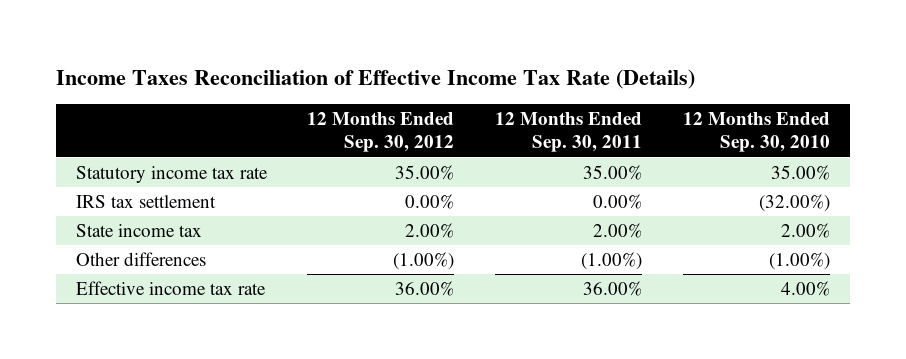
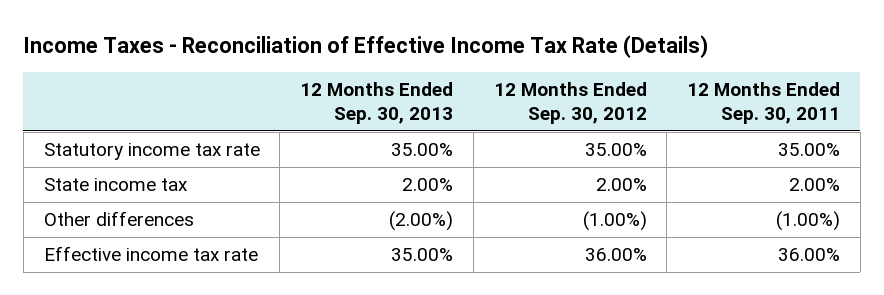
- Income Taxes Reconciliation of Effective Income Tax Rate (Details)
+ Income Taxes - Reconciliation of Effective Income Tax Rate (Details)
- | 12 Months Ended Sep. 30, 2012 | 12 Months Ended Sep. 30, 2011 | 12 Months Ended Sep. 30, 2010
+ | 12 Months Ended Sep. 30, 2013 | 12 Months Ended Sep. 30, 2012 | 12 Months Ended Sep. 30, 2011
- IRS tax settlement | 0.00% | 0.00% | (32.00%)

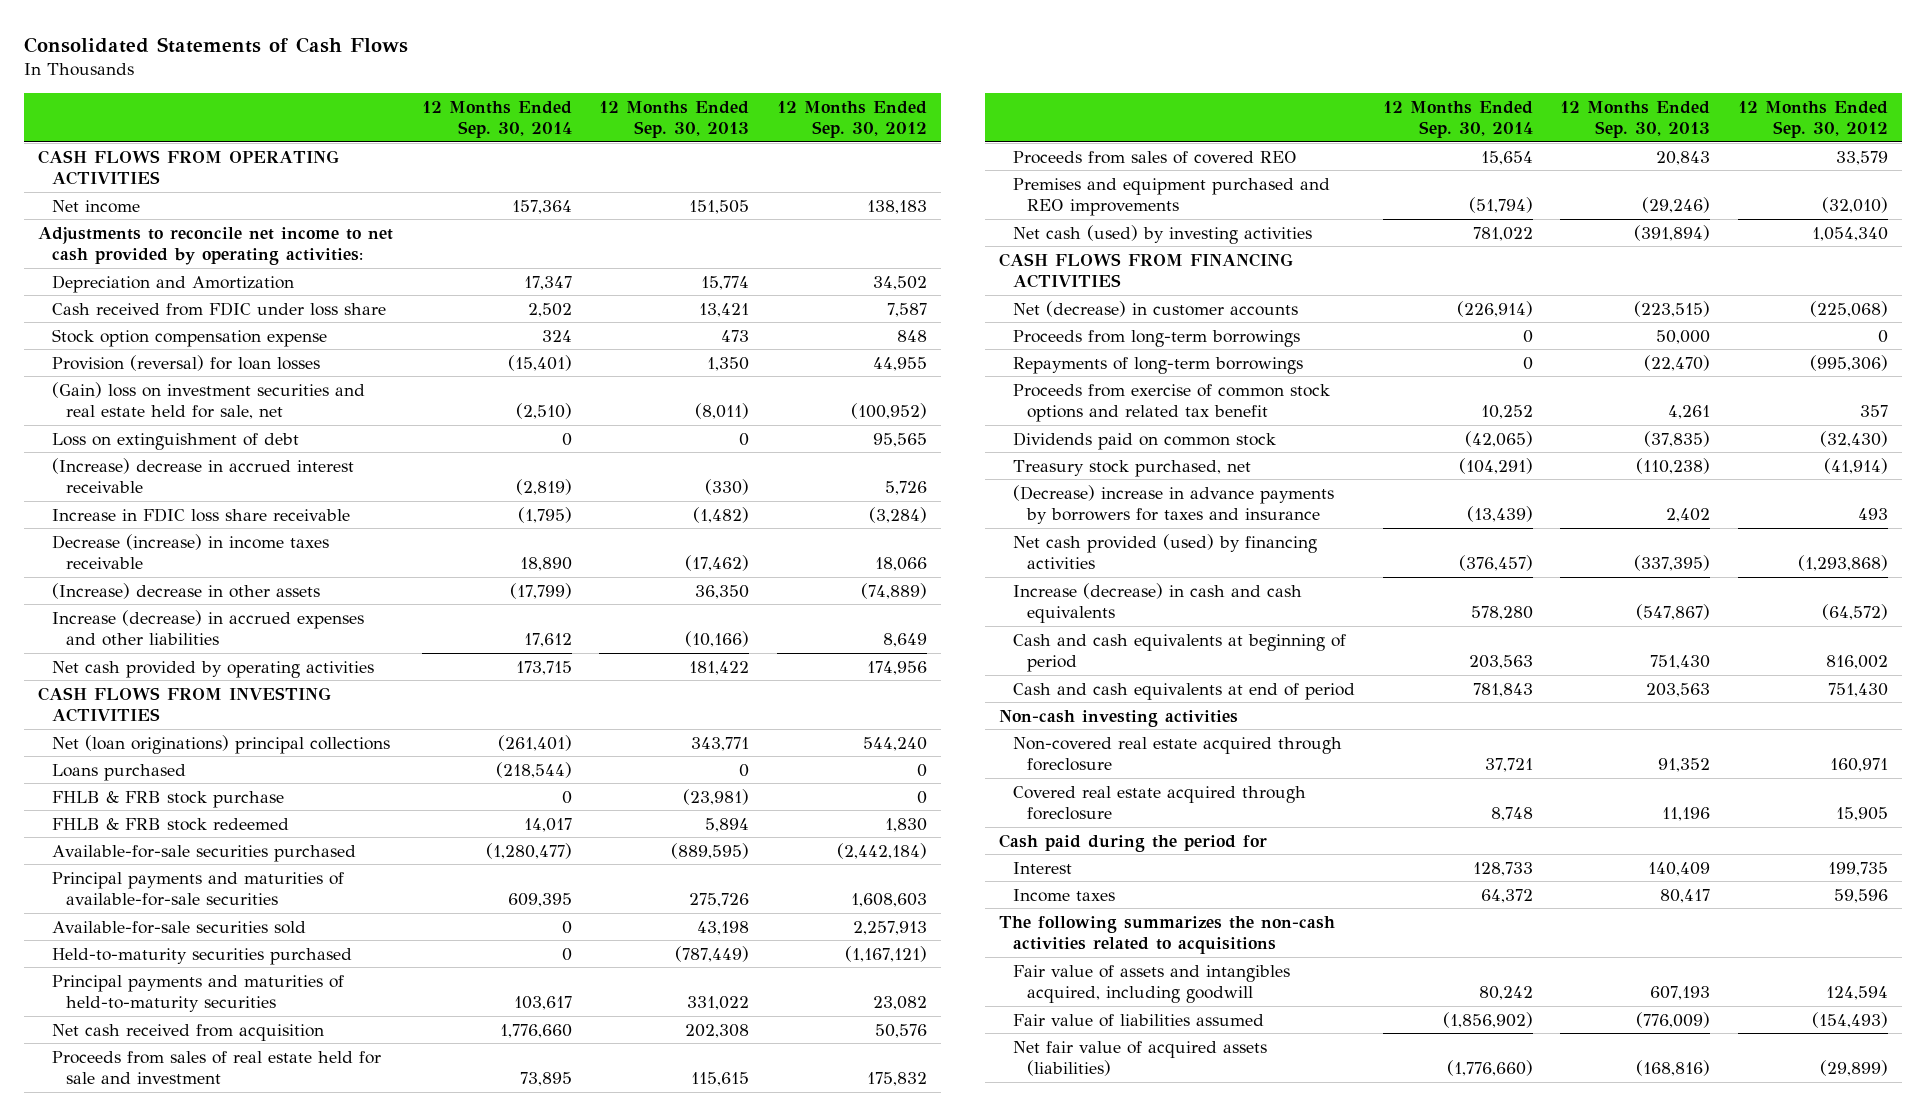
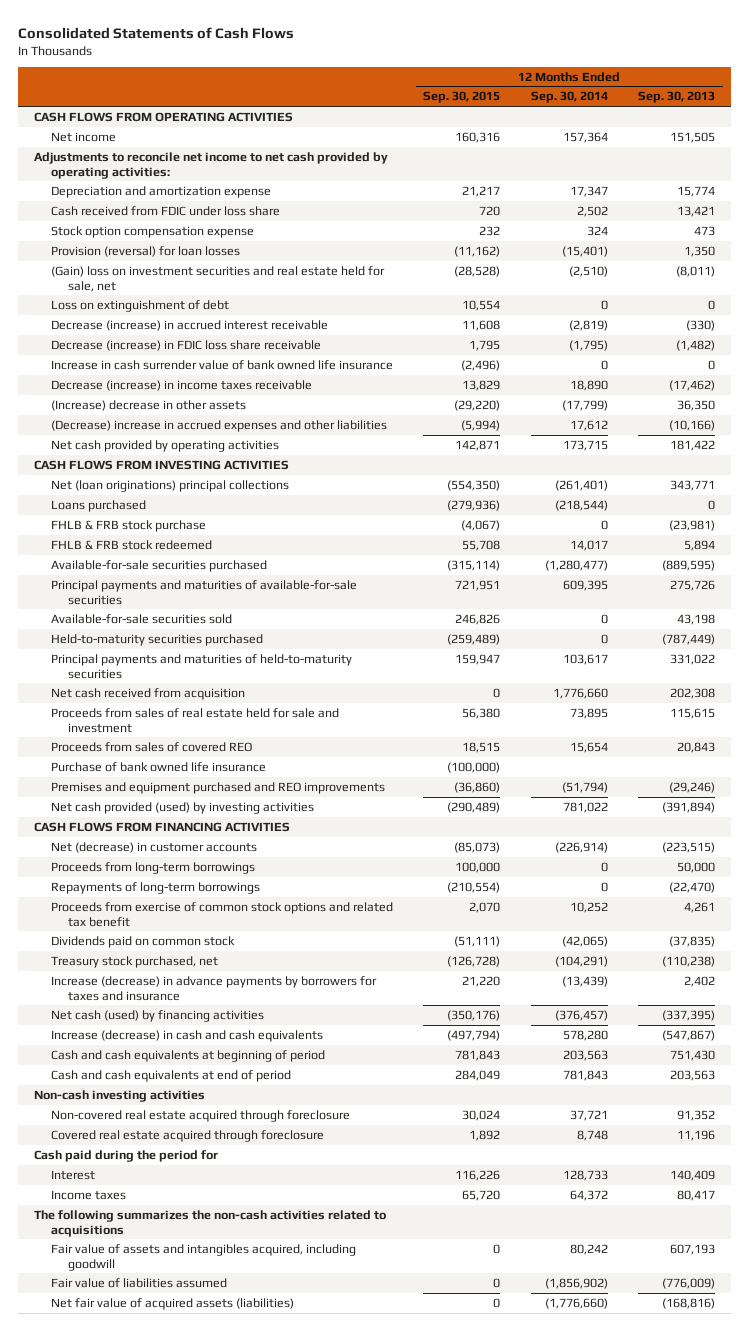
- | 12 Months Ended Sep. 30, 2014 | 12 Months Ended Sep. 30, 2013 | 12 Months Ended Sep. 30, 2012
+ | 12 Months Ended Sep. 30, 2015 | 12 Months Ended Sep. 30, 2014 | 12 Months Ended Sep. 30, 2013
- Depreciation and Amortization | 17,347 | 15,774 | 34,502
+ Depreciation and amortization expense | 21,217 | 17,347 | 15,774
- (Increase) decrease in accrued interest receivable | (2,819) | (330) | 5,726
- Increase in FDIC loss share receivable | (1,795) | (1,482) | (3,284)
+ Decrease (increase) in accrued interest receivable | 11,608 | (2,819) | (330)
+ Decrease (increase) in FDIC loss share receivable | 1,795 | (1,795) | (1,482)
+ Increase in cash surrender value of bank owned life insurance | (2,496) | 0 | 0
- Increase (decrease) in accrued expenses and other liabilities | 17,612 | (10,166) | 8,649
+ (Decrease) increase in accrued expenses and other liabilities | (5,994) | 17,612 | (10,166)
+ Purchase of bank owned life insurance | (100,000) | |
- Net cash (used) by investing activities | 781,022 | (391,894) | 1,054,340
+ Net cash provided (used) by investing activities | (290,489) | 781,022 | (391,894)
- (Decrease) increase in advance payments by borrowers for taxes and insurance | (13,439) | 2,402 | 493
- Net cash provided (used) by financing activities | (376,457) | (337,395) | (1,293,868)
+ Increase (decrease) in advance payments by borrowers for taxes and insurance | 21,220 | (13,439) | 2,402
+ Net cash (used) by financing activities | (350,176) | (376,457) | (337,395)

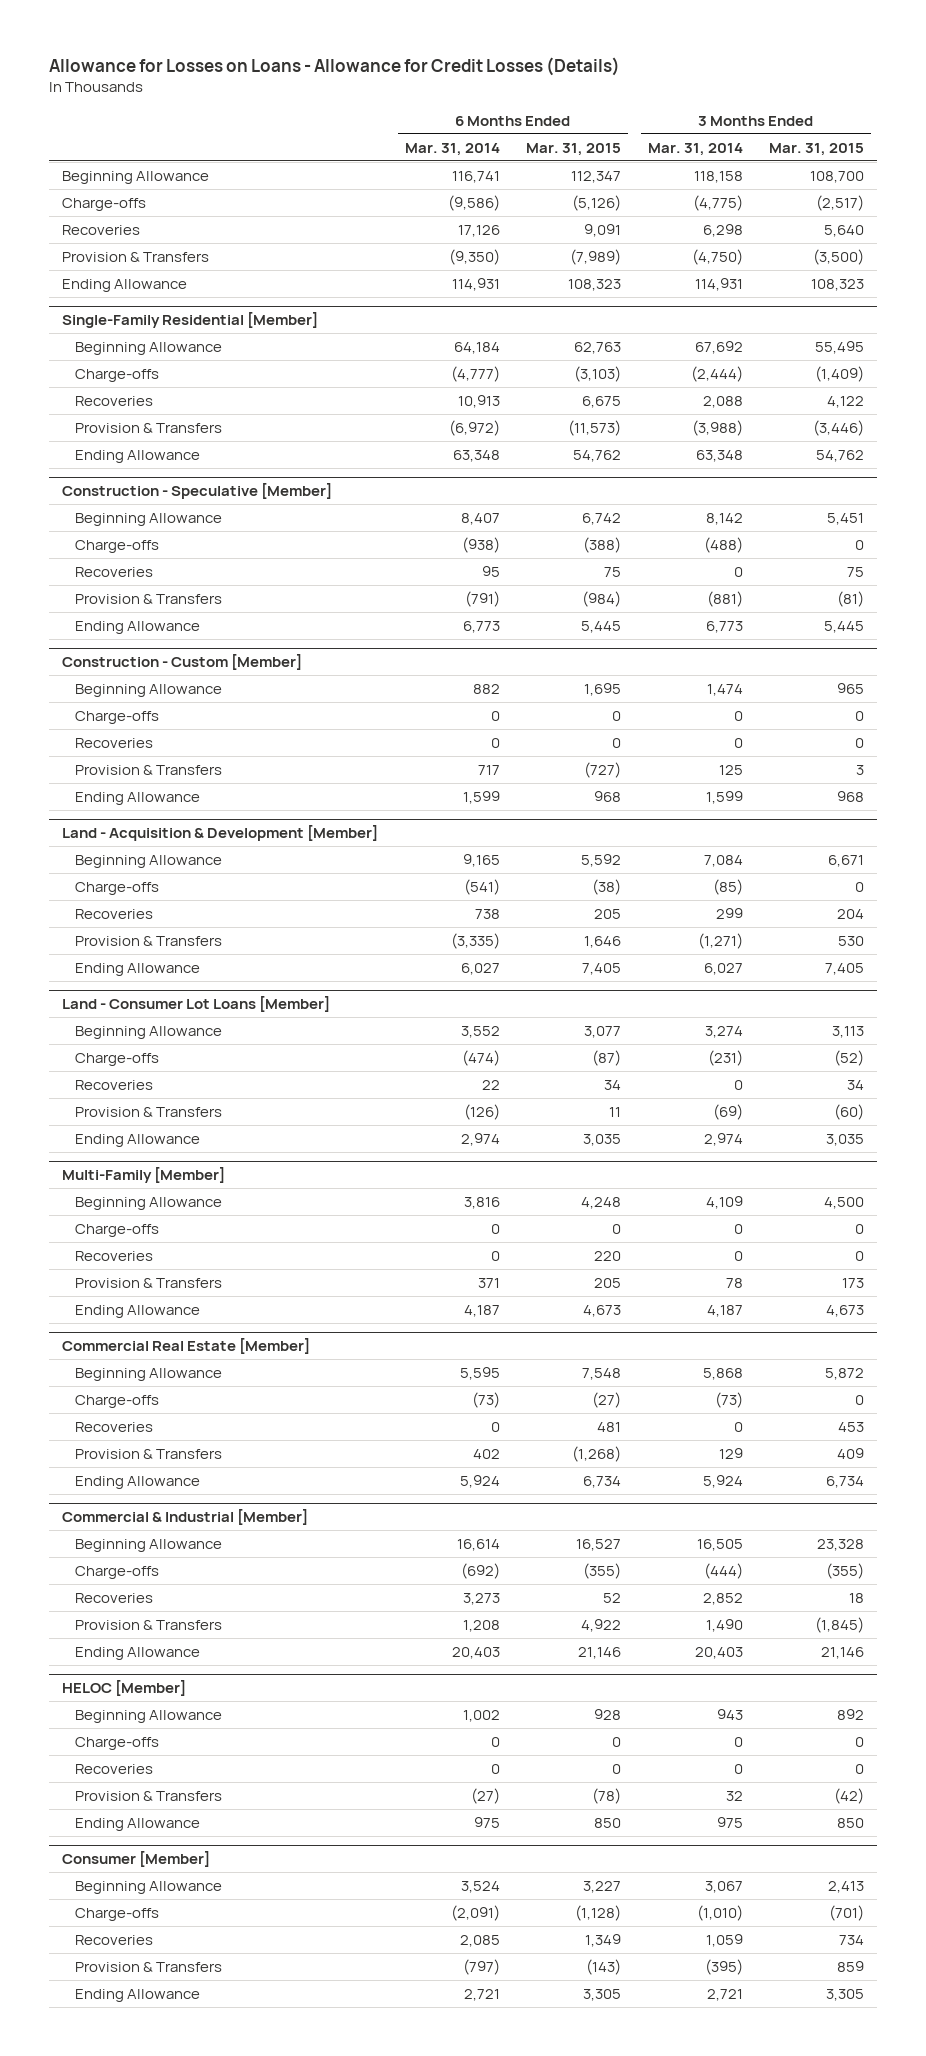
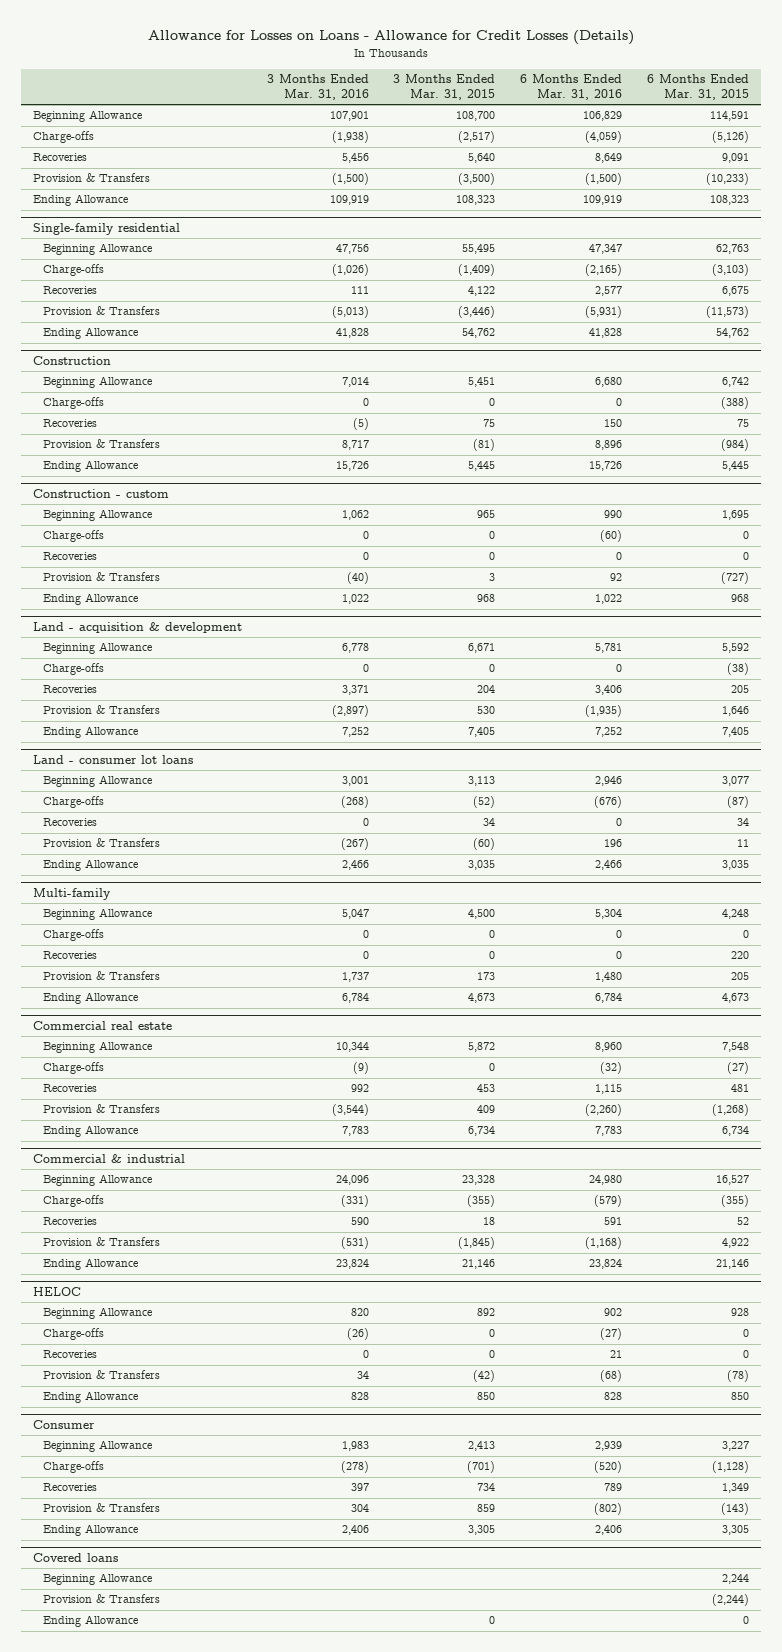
- | 6 Months Ended Mar. 31, 2014 | 6 Months Ended Mar. 31, 2015 | 3 Months Ended Mar. 31, 2014 | 3 Months Ended Mar. 31, 2015
+ | 3 Months Ended Mar. 31, 2016 | 3 Months Ended Mar. 31, 2015 | 6 Months Ended Mar. 31, 2016 | 6 Months Ended Mar. 31, 2015
- Beginning Allowance | 116,741 | 112,347 | 118,158 | 108,700
+ Beginning Allowance | 107,901 | 108,700 | 106,829 | 114,591
- Provision & Transfers | (9,350) | (7,989) | (4,750) | (3,500)
+ Provision & Transfers | (1,500) | (3,500) | (1,500) | (10,233)
- Single-Family Residential [Member]
+ Single-family residential
- Construction - Speculative [Member]
+ Construction
- Construction - Custom [Member]
+ Construction - custom
- Land - Acquisition & Development [Member]
+ Land - acquisition & development
- Land - Consumer Lot Loans [Member]
+ Land - consumer lot loans
- Multi-Family [Member]
+ Multi-family
- Commercial Real Estate [Member]
+ Commercial real estate
- Commercial & Industrial [Member]
+ Commercial & industrial
- HELOC [Member]
+ HELOC
- Consumer [Member]
+ Consumer
+ Covered loans
+ Beginning Allowance | | | | 2,244
+ Provision & Transfers | | | | (2,244)
+ Ending Allowance | | 0 | | 0

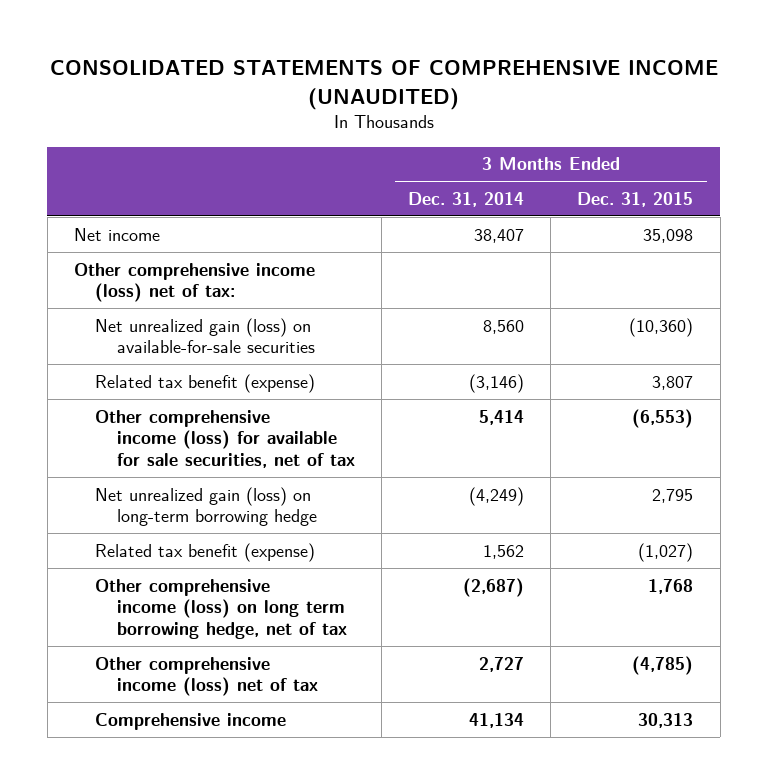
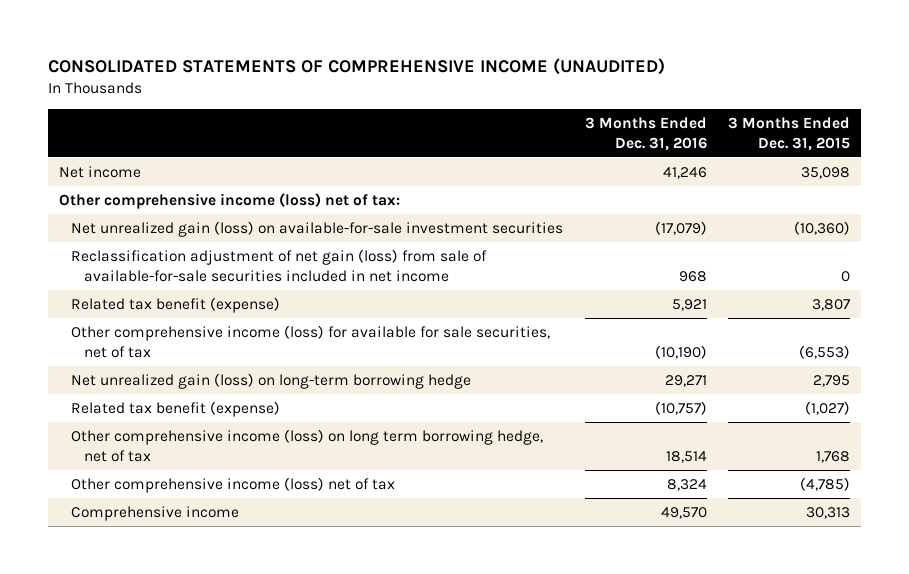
- | 3 Months Ended Dec. 31, 2014 | 3 Months Ended Dec. 31, 2015
+ | 3 Months Ended Dec. 31, 2016 | 3 Months Ended Dec. 31, 2015
- Net unrealized gain (loss) on available-for-sale securities | 8,560 | (10,360)
+ Net unrealized gain (loss) on available-for-sale investment securities | (17,079) | (10,360)
+ Reclassification adjustment of net gain (loss) from sale of available-for-sale securities included in net income | 968 | 0

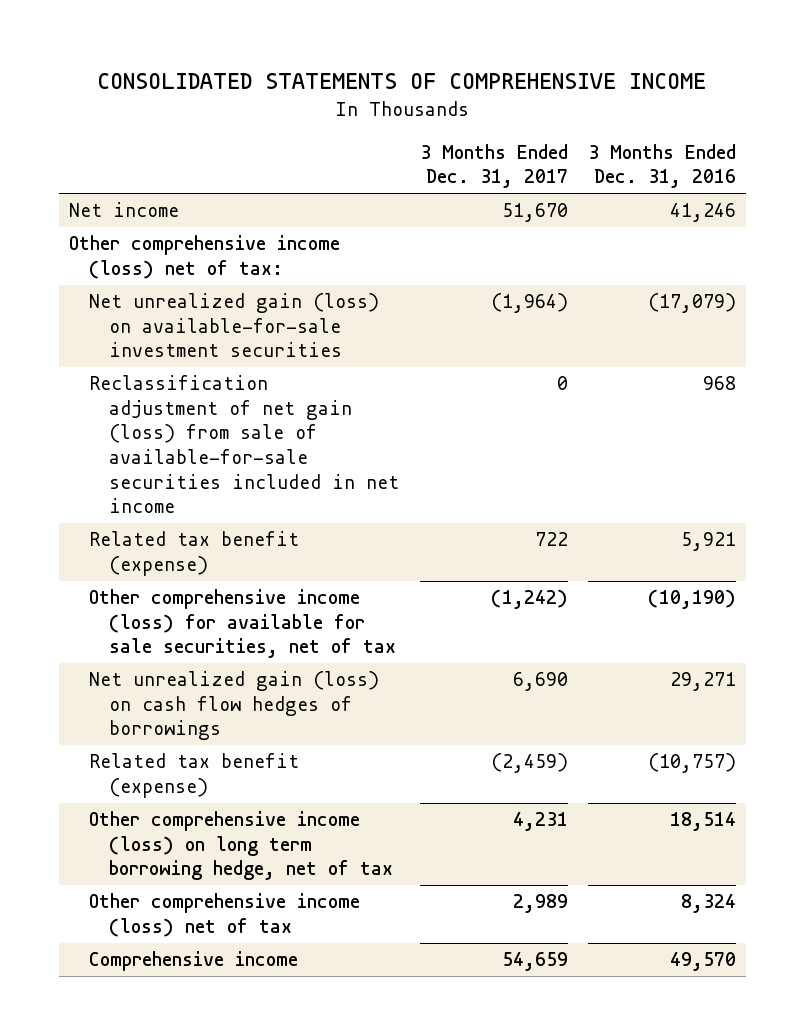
- CONSOLIDATED STATEMENTS OF COMPREHENSIVE INCOME (UNAUDITED)
+ CONSOLIDATED STATEMENTS OF COMPREHENSIVE INCOME
- | 3 Months Ended Dec. 31, 2016 | 3 Months Ended Dec. 31, 2015
+ | 3 Months Ended Dec. 31, 2017 | 3 Months Ended Dec. 31, 2016
- Net unrealized gain (loss) on long-term borrowing hedge | 29,271 | 2,795
+ Net unrealized gain (loss) on cash flow hedges of borrowings | 6,690 | 29,271

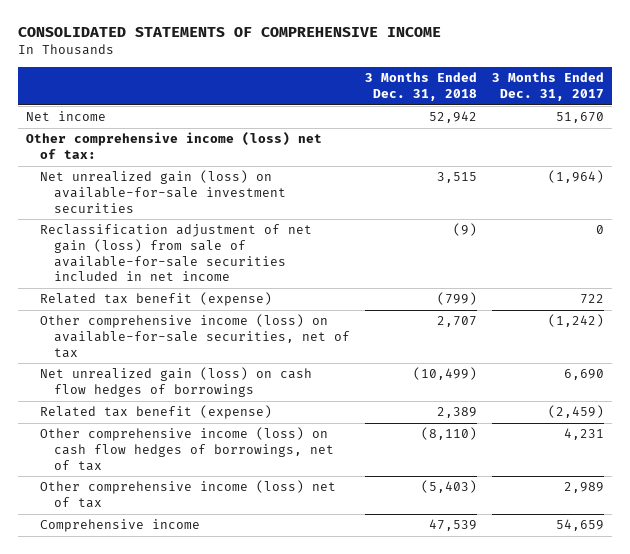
- | 3 Months Ended Dec. 31, 2017 | 3 Months Ended Dec. 31, 2016
+ | 3 Months Ended Dec. 31, 2018 | 3 Months Ended Dec. 31, 2017
- Other comprehensive income (loss) for available for sale securities, net of tax | (1,242) | (10,190)
+ Other comprehensive income (loss) on available-for-sale securities, net of tax | 2,707 | (1,242)
- Other comprehensive income (loss) on long term borrowing hedge, net of tax | 4,231 | 18,514
+ Other comprehensive income (loss) on cash flow hedges of borrowings, net of tax | (8,110) | 4,231

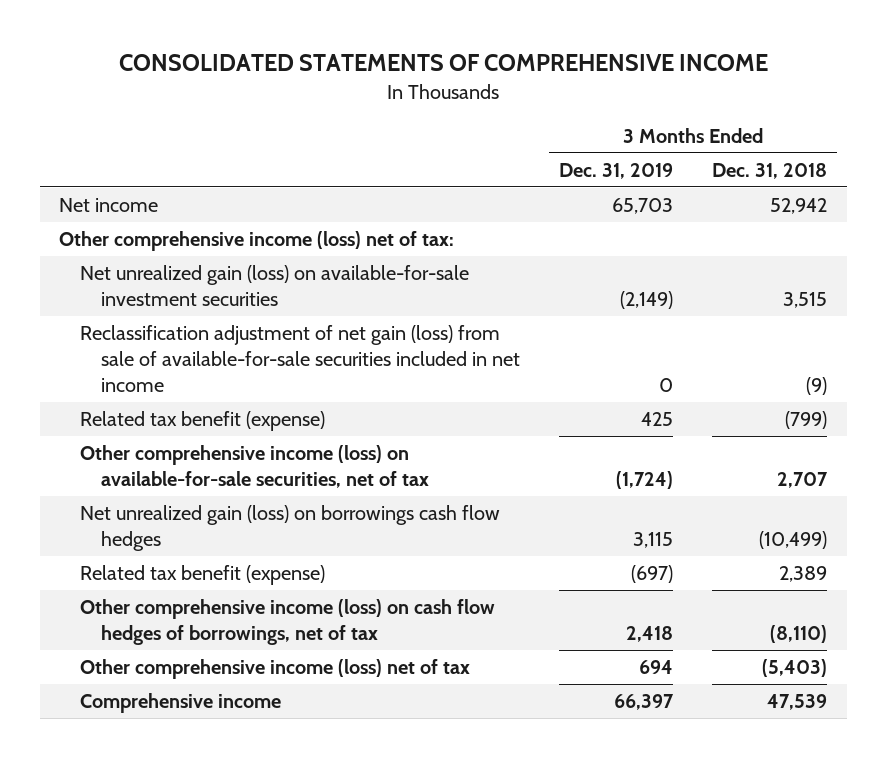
- | 3 Months Ended Dec. 31, 2018 | 3 Months Ended Dec. 31, 2017
+ | 3 Months Ended Dec. 31, 2019 | 3 Months Ended Dec. 31, 2018
- Net unrealized gain (loss) on cash flow hedges of borrowings | (10,499) | 6,690
+ Net unrealized gain (loss) on borrowings cash flow hedges | 3,115 | (10,499)

